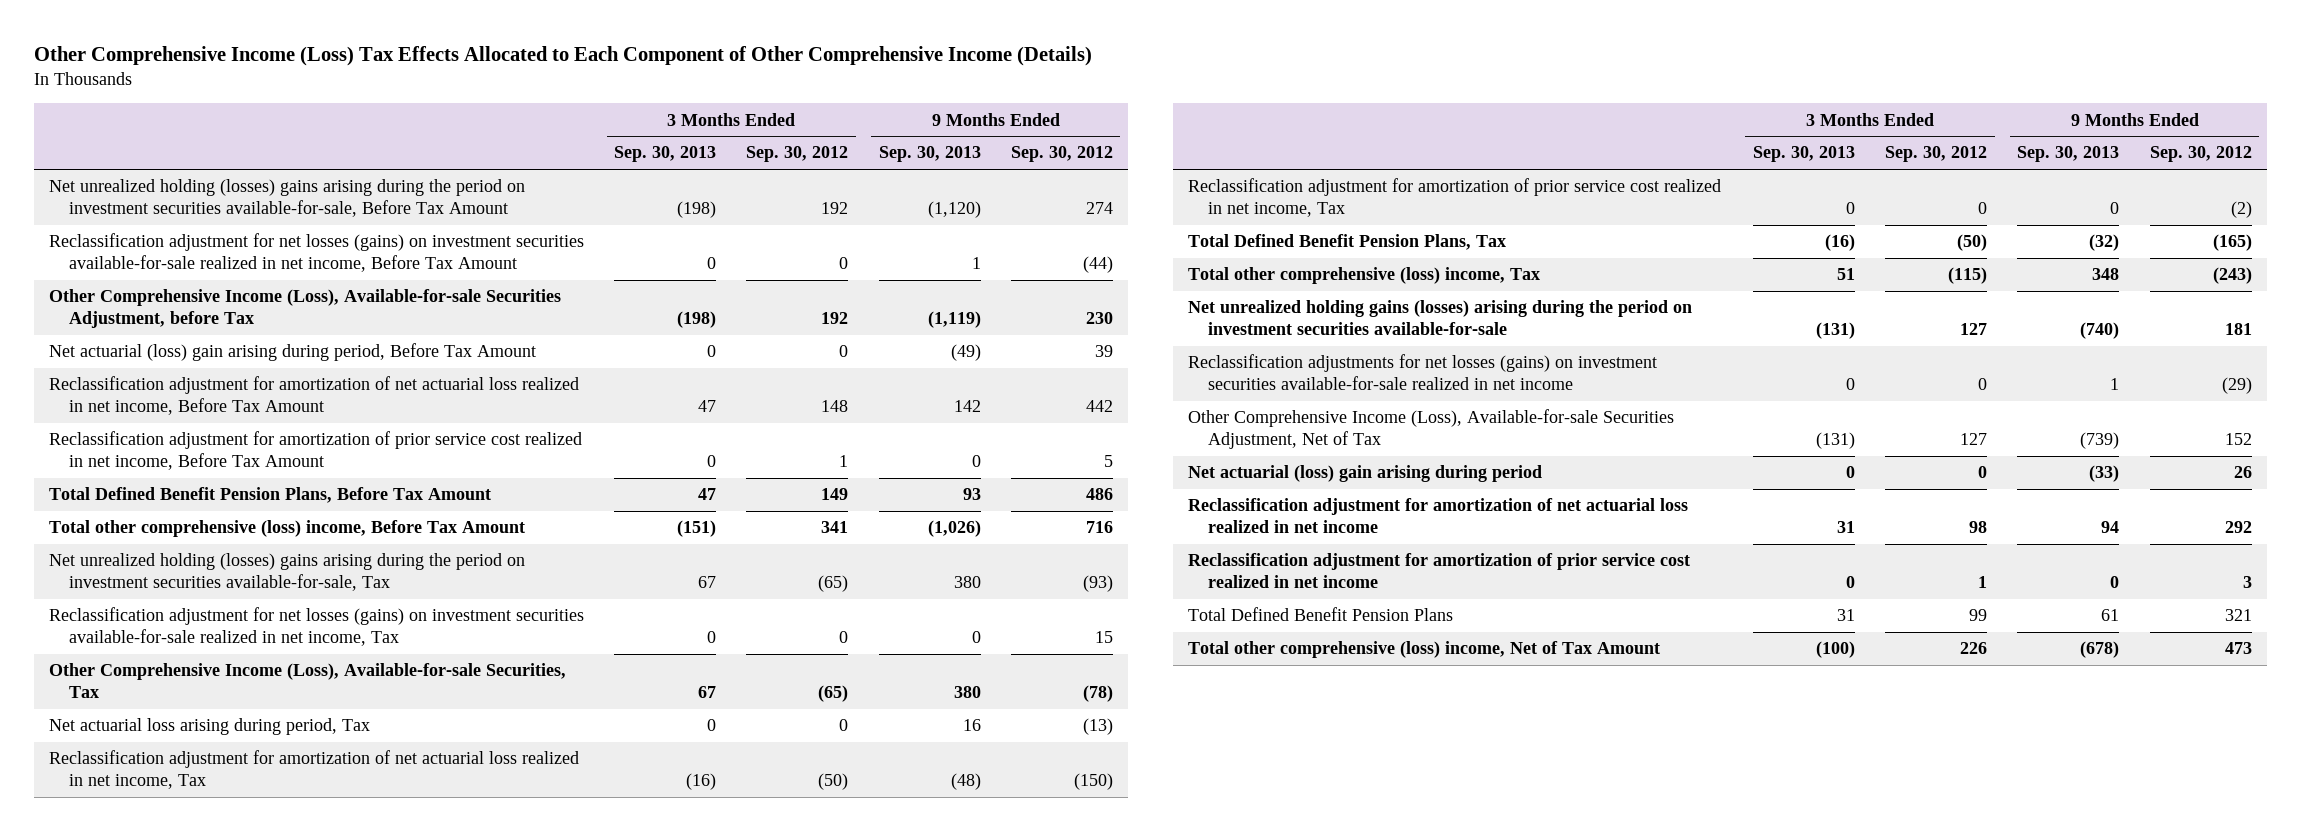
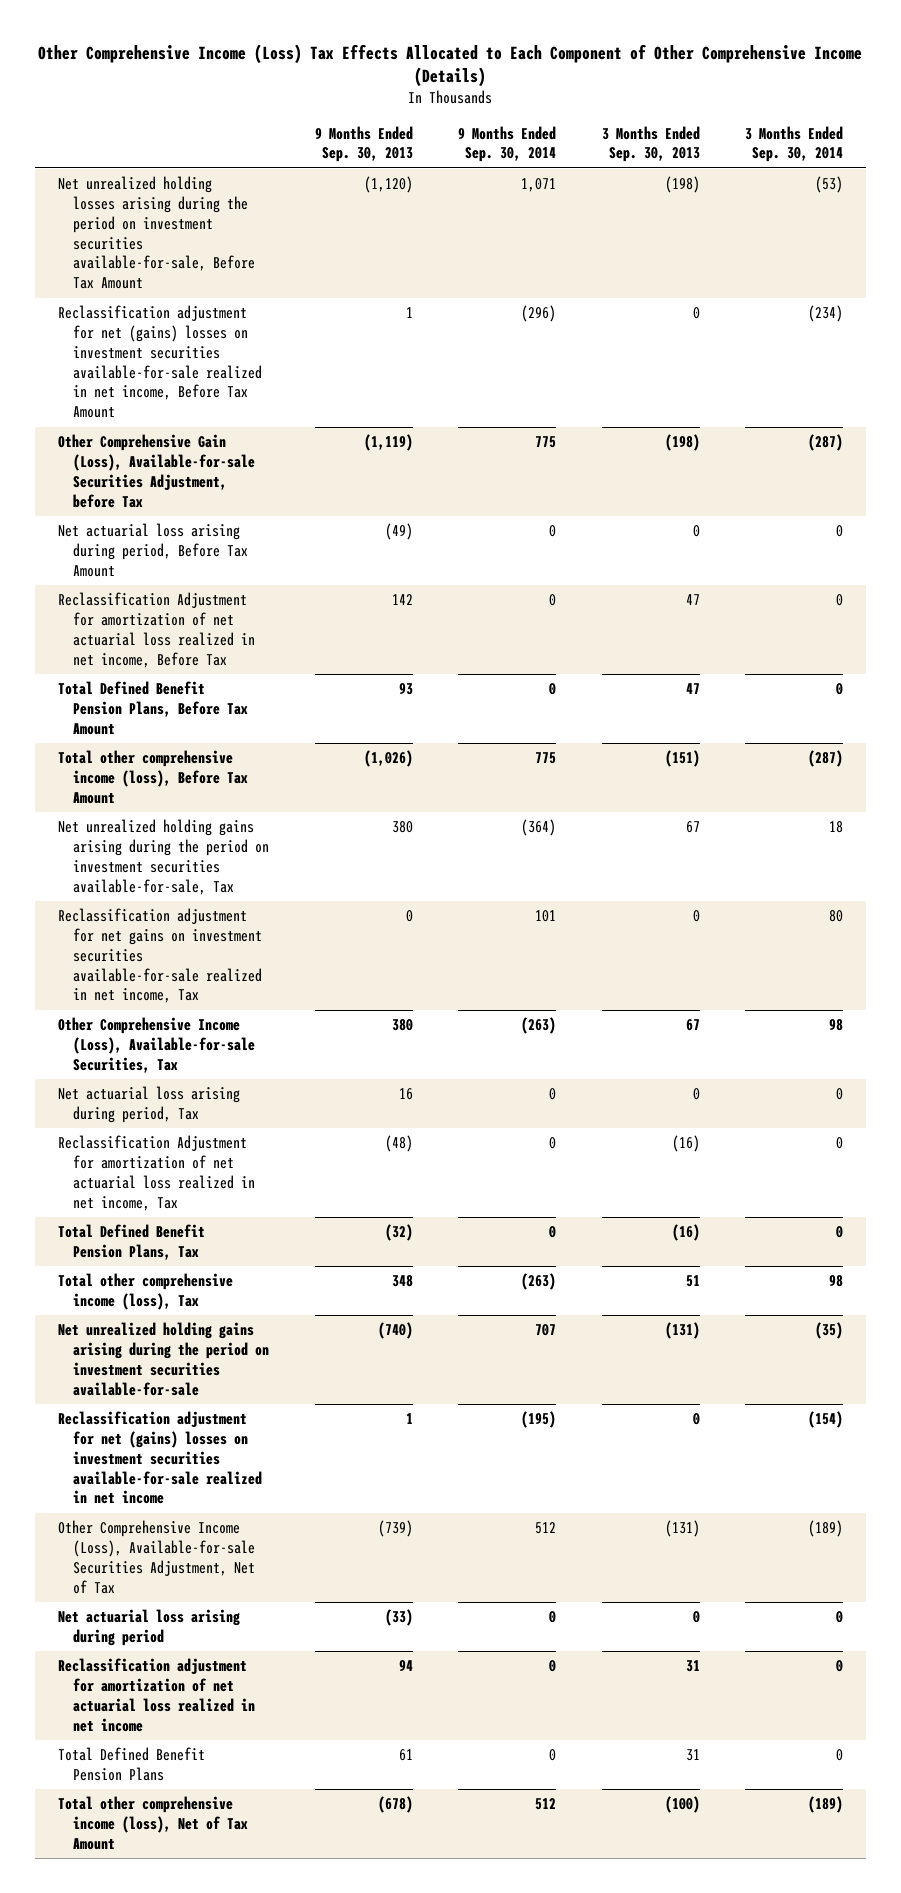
- | 3 Months Ended Sep. 30, 2013 | 3 Months Ended Sep. 30, 2012 | 9 Months Ended Sep. 30, 2013 | 9 Months Ended Sep. 30, 2012
+ | 9 Months Ended Sep. 30, 2013 | 9 Months Ended Sep. 30, 2014 | 3 Months Ended Sep. 30, 2013 | 3 Months Ended Sep. 30, 2014
- Net unrealized holding (losses) gains arising during the period on investment securities available-for-sale, Before Tax Amount | (198) | 192 | (1,120) | 274
- Reclassification adjustment for net losses (gains) on investment securities available-for-sale realized in net income, Before Tax Amount | 0 | 0 | 1 | (44)
- Other Comprehensive Income (Loss), Available-for-sale Securities Adjustment, before Tax | (198) | 192 | (1,119) | 230
- Net actuarial (loss) gain arising during period, Before Tax Amount | 0 | 0 | (49) | 39
- Reclassification adjustment for amortization of net actuarial loss realized in net income, Before Tax Amount | 47 | 148 | 142 | 442
- Reclassification adjustment for amortization of prior service cost realized in net income, Before Tax Amount | 0 | 1 | 0 | 5
+ Net unrealized holding losses arising during the period on investment securities available-for-sale, Before Tax Amount | (1,120) | 1,071 | (198) | (53)
+ Reclassification adjustment for net (gains) losses on investment securities available-for-sale realized in net income, Before Tax Amount | 1 | (296) | 0 | (234)
+ Other Comprehensive Gain (Loss), Available-for-sale Securities Adjustment, before Tax | (1,119) | 775 | (198) | (287)
+ Net actuarial loss arising during period, Before Tax Amount | (49) | 0 | 0 | 0
+ Reclassification Adjustment for amortization of net actuarial loss realized in net income, Before Tax | 142 | 0 | 47 | 0
- Total other comprehensive (loss) income, Before Tax Amount | (151) | 341 | (1,026) | 716
- Net unrealized holding (losses) gains arising during the period on investment securities available-for-sale, Tax | 67 | (65) | 380 | (93)
- Reclassification adjustment for net losses (gains) on investment securities available-for-sale realized in net income, Tax | 0 | 0 | 0 | 15
+ Total other comprehensive income (loss), Before Tax Amount | (1,026) | 775 | (151) | (287)
+ Net unrealized holding gains arising during the period on investment securities available-for-sale, Tax | 380 | (364) | 67 | 18
+ Reclassification adjustment for net gains on investment securities available-for-sale realized in net income, Tax | 0 | 101 | 0 | 80
- Reclassification adjustment for amortization of net actuarial loss realized in net income, Tax | (16) | (50) | (48) | (150)
- Reclassification adjustment for amortization of prior service cost realized in net income, Tax | 0 | 0 | 0 | (2)
+ Reclassification Adjustment for amortization of net actuarial loss realized in net income, Tax | (48) | 0 | (16) | 0
- Total other comprehensive (loss) income, Tax | 51 | (115) | 348 | (243)
- Net unrealized holding gains (losses) arising during the period on investment securities available-for-sale | (131) | 127 | (740) | 181
- Reclassification adjustments for net losses (gains) on investment securities available-for-sale realized in net income | 0 | 0 | 1 | (29)
+ Total other comprehensive income (loss), Tax | 348 | (263) | 51 | 98
+ Net unrealized holding gains arising during the period on investment securities available-for-sale | (740) | 707 | (131) | (35)
+ Reclassification adjustment for net (gains) losses on investment securities available-for-sale realized in net income | 1 | (195) | 0 | (154)
- Net actuarial (loss) gain arising during period | 0 | 0 | (33) | 26
+ Net actuarial loss arising during period | (33) | 0 | 0 | 0
- Reclassification adjustment for amortization of prior service cost realized in net income | 0 | 1 | 0 | 3
- Total other comprehensive (loss) income, Net of Tax Amount | (100) | 226 | (678) | 473
+ Total other comprehensive income (loss), Net of Tax Amount | (678) | 512 | (100) | (189)

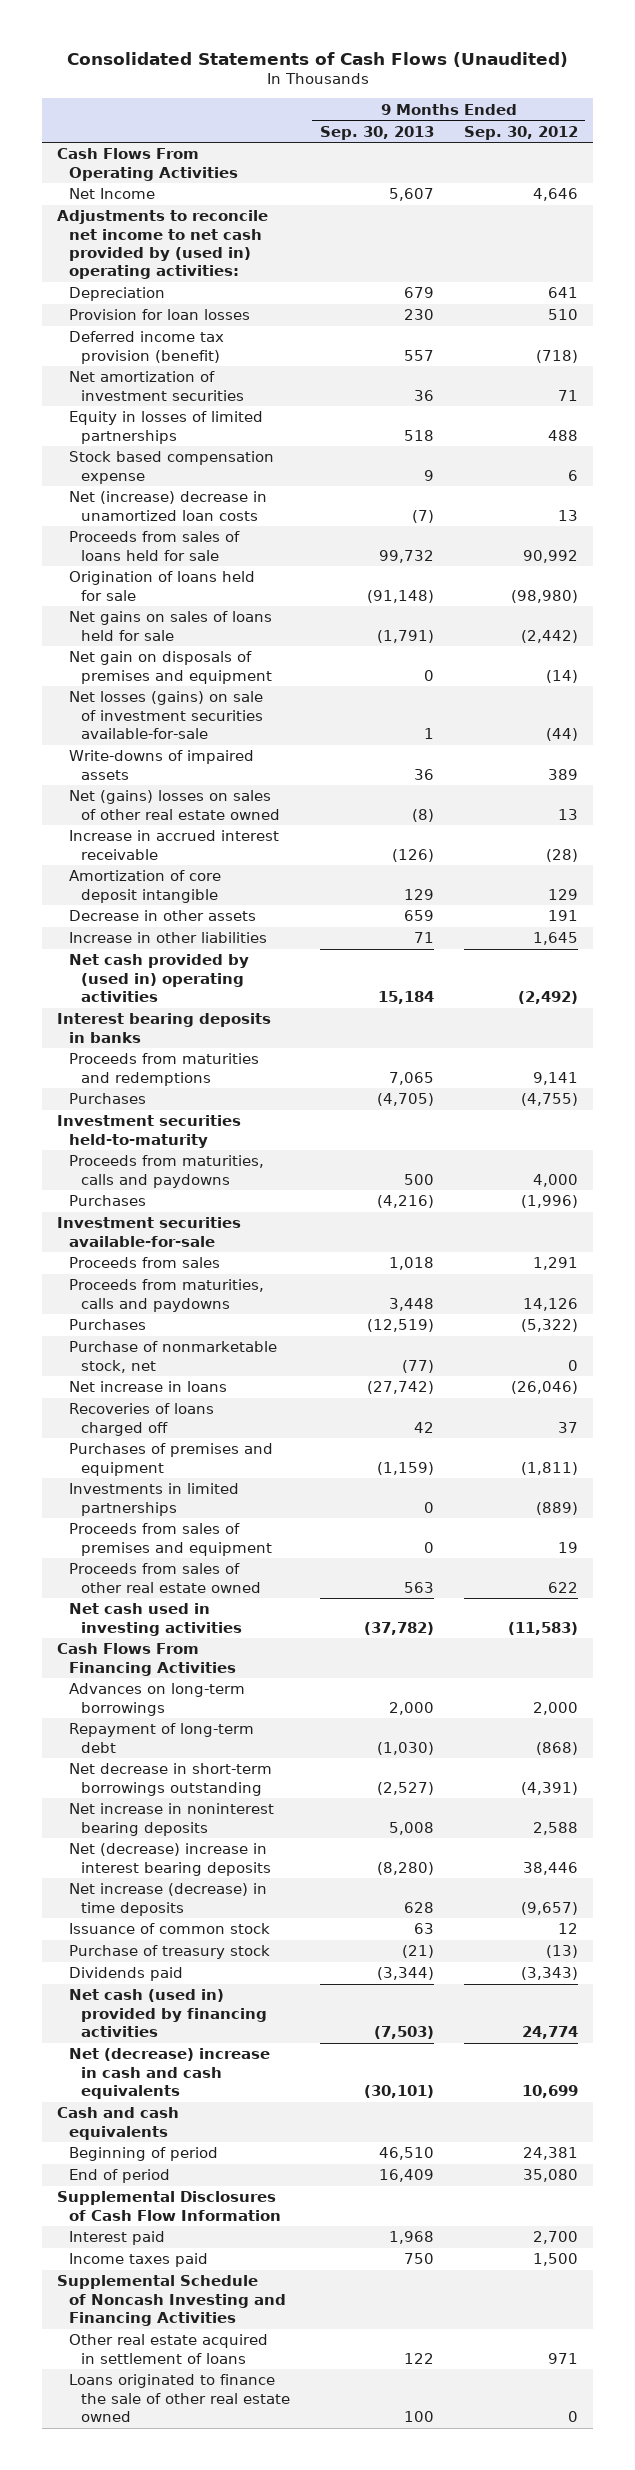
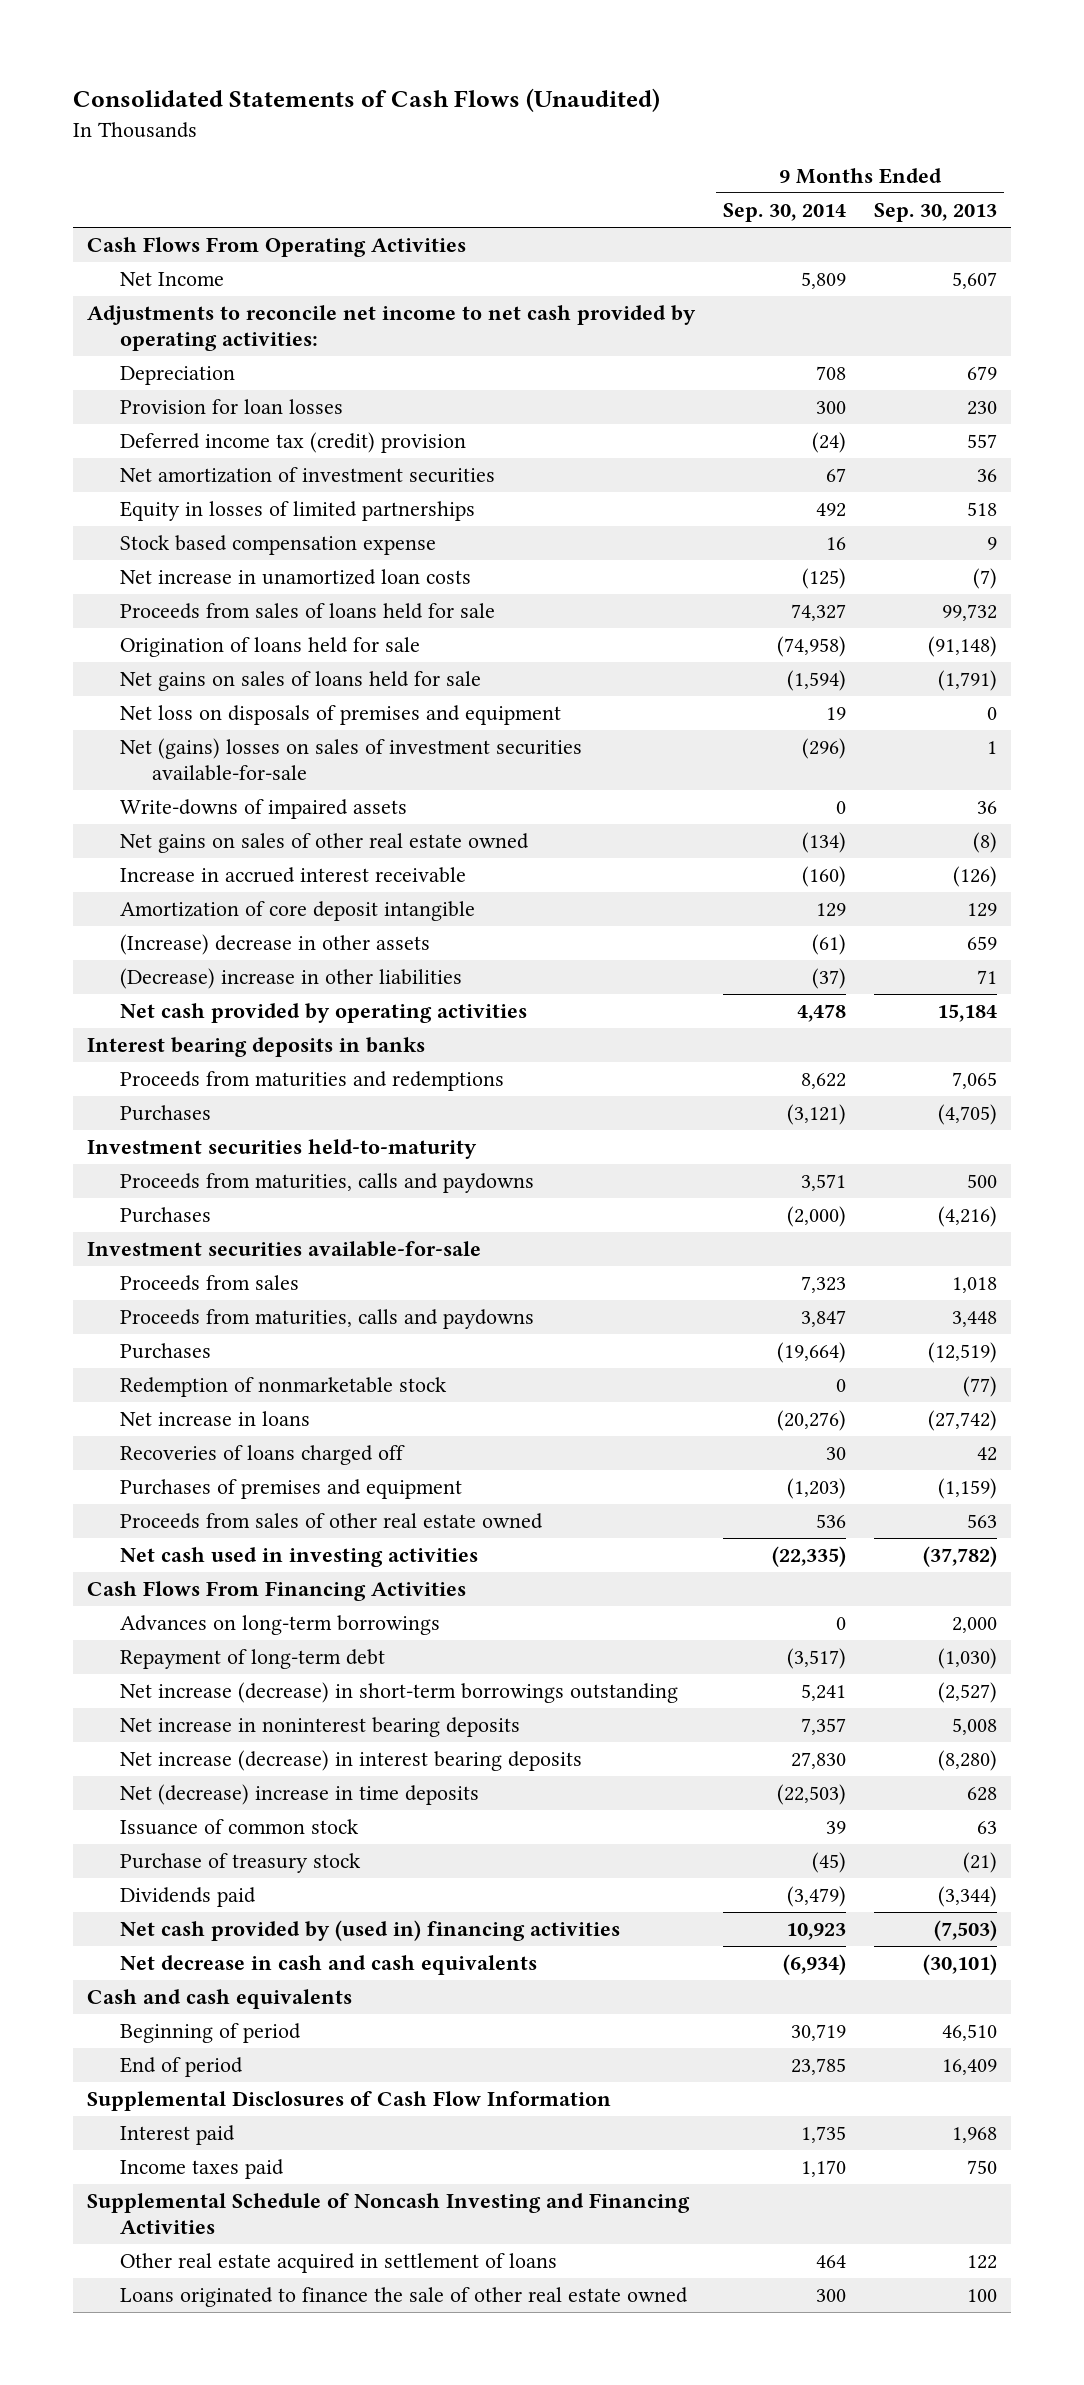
- | 9 Months Ended Sep. 30, 2013 | 9 Months Ended Sep. 30, 2012
+ | 9 Months Ended Sep. 30, 2014 | 9 Months Ended Sep. 30, 2013
- Adjustments to reconcile net income to net cash provided by (used in) operating activities:
+ Adjustments to reconcile net income to net cash provided by operating activities:
- Deferred income tax provision (benefit) | 557 | (718)
+ Deferred income tax (credit) provision | (24) | 557
- Net (increase) decrease in unamortized loan costs | (7) | 13
+ Net increase in unamortized loan costs | (125) | (7)
- Net gain on disposals of premises and equipment | 0 | (14)
- Net losses (gains) on sale of investment securities available-for-sale | 1 | (44)
+ Net loss on disposals of premises and equipment | 19 | 0
+ Net (gains) losses on sales of investment securities available-for-sale | (296) | 1
- Net (gains) losses on sales of other real estate owned | (8) | 13
+ Net gains on sales of other real estate owned | (134) | (8)
- Decrease in other assets | 659 | 191
- Increase in other liabilities | 71 | 1,645
- Net cash provided by (used in) operating activities | 15,184 | (2,492)
+ (Increase) decrease in other assets | (61) | 659
+ (Decrease) increase in other liabilities | (37) | 71
+ Net cash provided by operating activities | 4,478 | 15,184
- Purchase of nonmarketable stock, net | (77) | 0
+ Redemption of nonmarketable stock | 0 | (77)
- Investments in limited partnerships | 0 | (889)
- Proceeds from sales of premises and equipment | 0 | 19
- Net decrease in short-term borrowings outstanding | (2,527) | (4,391)
+ Net increase (decrease) in short-term borrowings outstanding | 5,241 | (2,527)
- Net (decrease) increase in interest bearing deposits | (8,280) | 38,446
- Net increase (decrease) in time deposits | 628 | (9,657)
+ Net increase (decrease) in interest bearing deposits | 27,830 | (8,280)
+ Net (decrease) increase in time deposits | (22,503) | 628
- Net cash (used in) provided by financing activities | (7,503) | 24,774
- Net (decrease) increase in cash and cash equivalents | (30,101) | 10,699
+ Net cash provided by (used in) financing activities | 10,923 | (7,503)
+ Net decrease in cash and cash equivalents | (6,934) | (30,101)

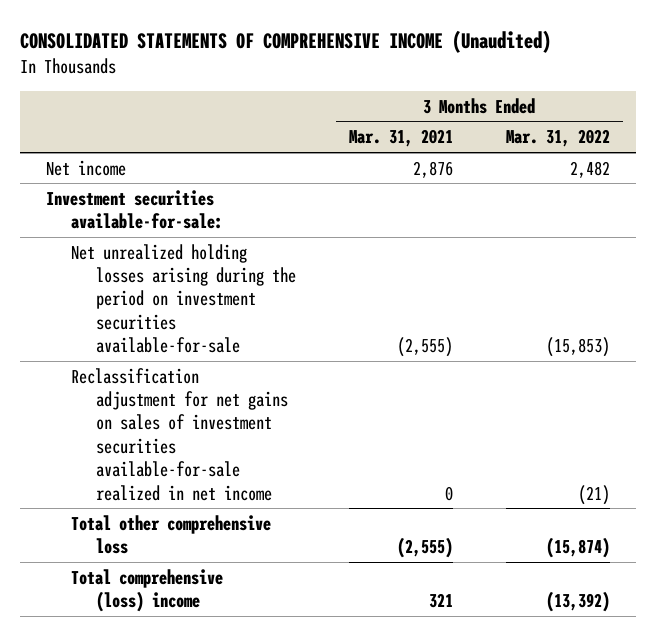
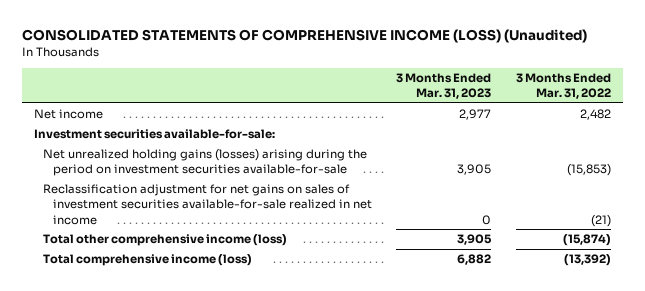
- CONSOLIDATED STATEMENTS OF COMPREHENSIVE INCOME (Unaudited)
+ CONSOLIDATED STATEMENTS OF COMPREHENSIVE INCOME (LOSS) (Unaudited)
- | 3 Months Ended Mar. 31, 2021 | 3 Months Ended Mar. 31, 2022
+ | 3 Months Ended Mar. 31, 2023 | 3 Months Ended Mar. 31, 2022
- Net unrealized holding losses arising during the period on investment securities available-for-sale | (2,555) | (15,853)
+ Net unrealized holding gains (losses) arising during the period on investment securities available-for-sale | 3,905 | (15,853)
- Total other comprehensive loss | (2,555) | (15,874)
- Total comprehensive (loss) income | 321 | (13,392)
+ Total other comprehensive income (loss) | 3,905 | (15,874)
+ Total comprehensive income (loss) | 6,882 | (13,392)

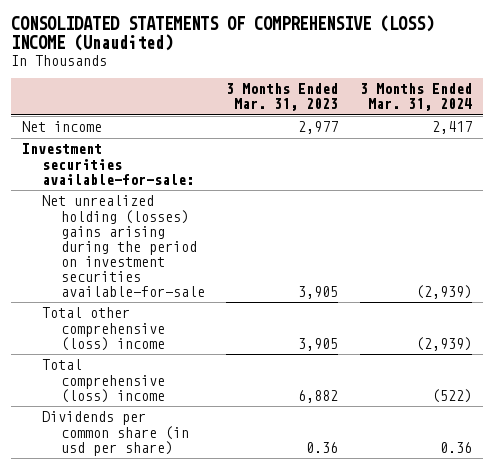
- CONSOLIDATED STATEMENTS OF COMPREHENSIVE INCOME (LOSS) (Unaudited)
+ CONSOLIDATED STATEMENTS OF COMPREHENSIVE (LOSS) INCOME (Unaudited)
- | 3 Months Ended Mar. 31, 2023 | 3 Months Ended Mar. 31, 2022
+ | 3 Months Ended Mar. 31, 2023 | 3 Months Ended Mar. 31, 2024
- Net unrealized holding gains (losses) arising during the period on investment securities available-for-sale | 3,905 | (15,853)
- Reclassification adjustment for net gains on sales of investment securities available-for-sale realized in net income | 0 | (21)
- Total other comprehensive income (loss) | 3,905 | (15,874)
- Total comprehensive income (loss) | 6,882 | (13,392)
+ Net unrealized holding (losses) gains arising during the period on investment securities available-for-sale | 3,905 | (2,939)
+ Total other comprehensive (loss) income | 3,905 | (2,939)
+ Total comprehensive (loss) income | 6,882 | (522)
+ Dividends per common share (in usd per share) | 0.36 | 0.36

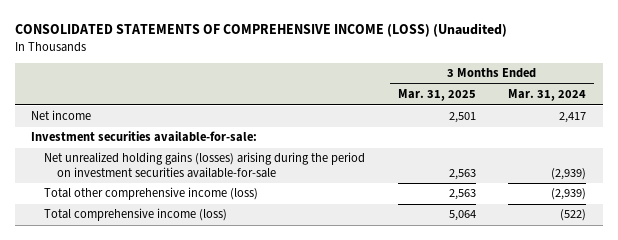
- CONSOLIDATED STATEMENTS OF COMPREHENSIVE (LOSS) INCOME (Unaudited)
+ CONSOLIDATED STATEMENTS OF COMPREHENSIVE INCOME (LOSS) (Unaudited)
- | 3 Months Ended Mar. 31, 2023 | 3 Months Ended Mar. 31, 2024
+ | 3 Months Ended Mar. 31, 2025 | 3 Months Ended Mar. 31, 2024
- Net unrealized holding (losses) gains arising during the period on investment securities available-for-sale | 3,905 | (2,939)
- Total other comprehensive (loss) income | 3,905 | (2,939)
- Total comprehensive (loss) income | 6,882 | (522)
- Dividends per common share (in usd per share) | 0.36 | 0.36
+ Net unrealized holding gains (losses) arising during the period on investment securities available-for-sale | 2,563 | (2,939)
+ Total other comprehensive income (loss) | 2,563 | (2,939)
+ Total comprehensive income (loss) | 5,064 | (522)

